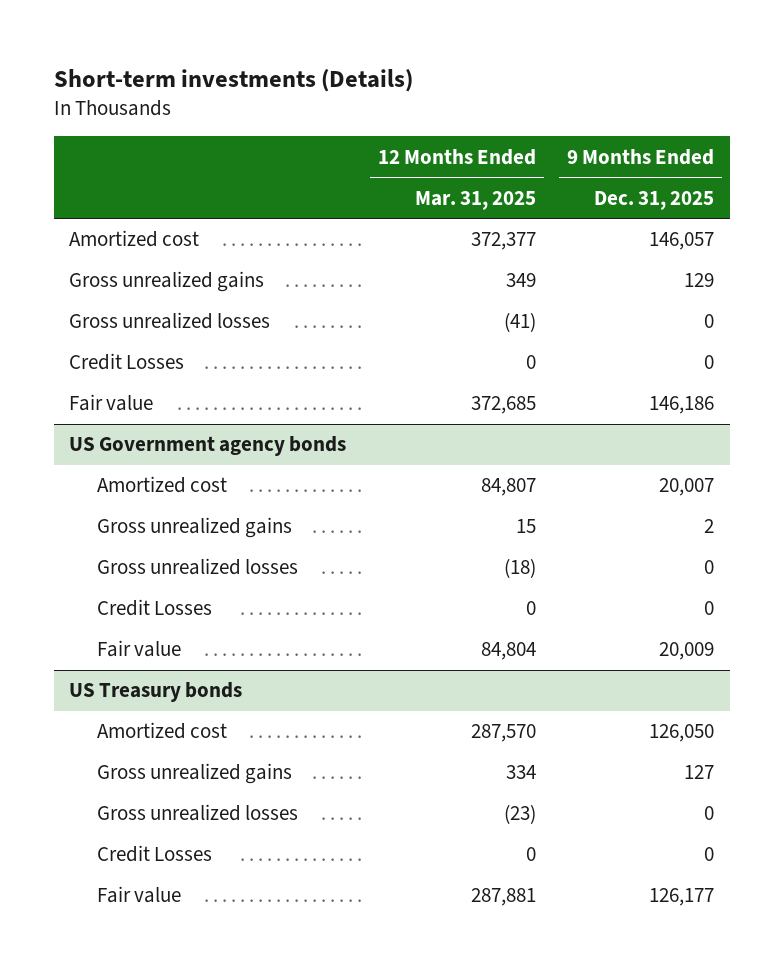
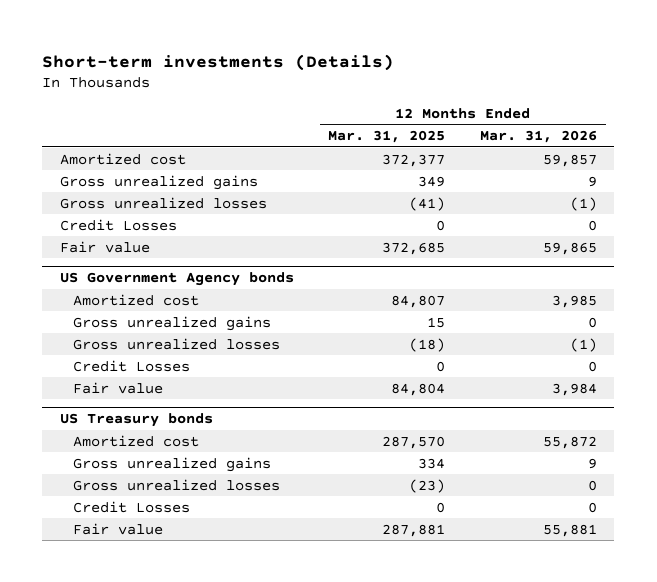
- | 12 Months Ended Mar. 31, 2025 | 9 Months Ended Dec. 31, 2025
+ | 12 Months Ended Mar. 31, 2025 | 12 Months Ended Mar. 31, 2026
- US Government agency bonds
+ US Government Agency bonds

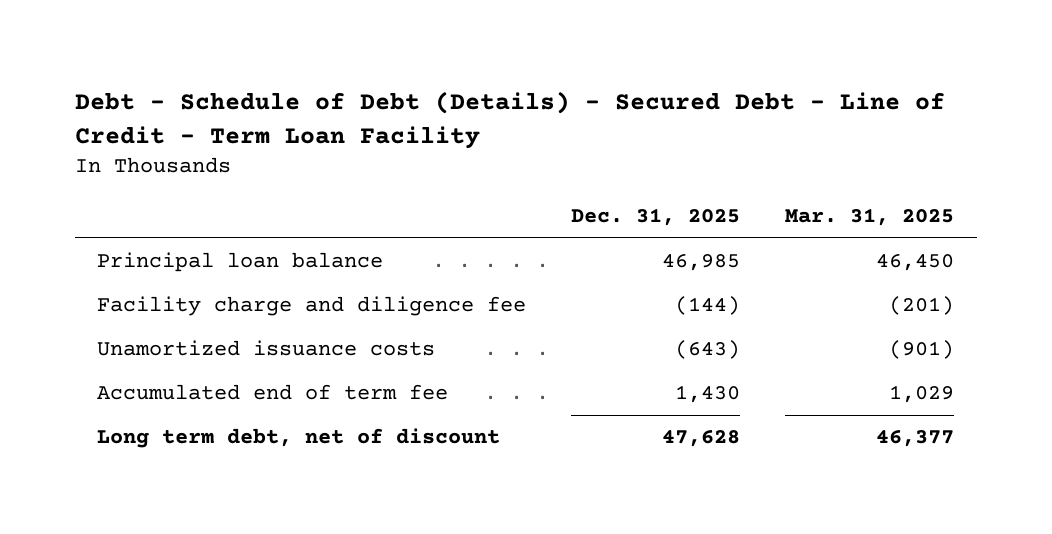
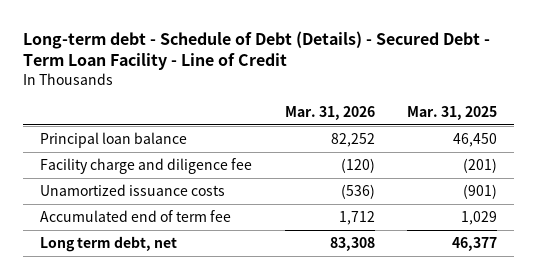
- Debt - Schedule of Debt (Details) - Secured Debt - Line of Credit - Term Loan Facility
+ Long-term debt - Schedule of Debt (Details) - Secured Debt - Term Loan Facility - Line of Credit
- | Dec. 31, 2025 | Mar. 31, 2025
+ | Mar. 31, 2026 | Mar. 31, 2025
- Long term debt, net of discount | 47,628 | 46,377
+ Long term debt, net | 83,308 | 46,377

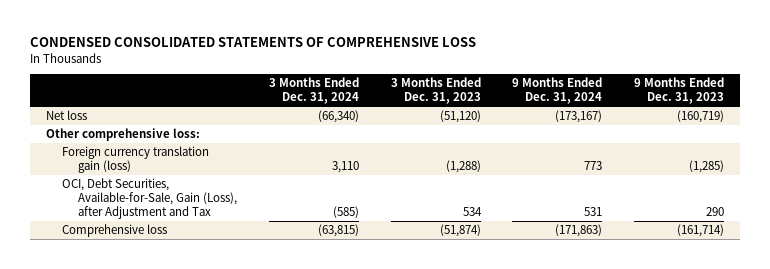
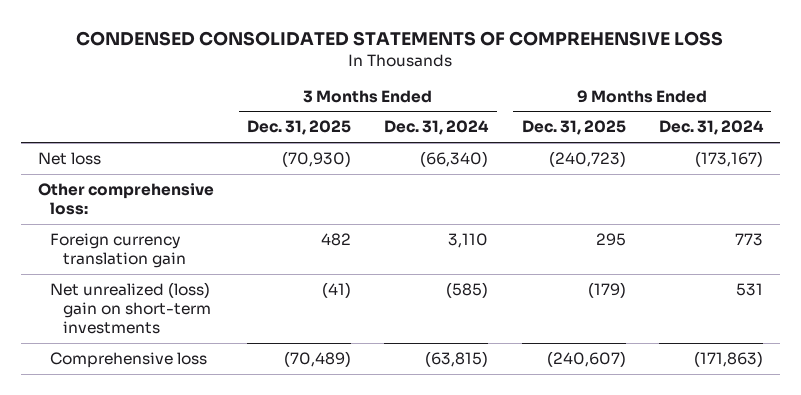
- | 3 Months Ended Dec. 31, 2024 | 3 Months Ended Dec. 31, 2023 | 9 Months Ended Dec. 31, 2024 | 9 Months Ended Dec. 31, 2023
+ | 3 Months Ended Dec. 31, 2025 | 3 Months Ended Dec. 31, 2024 | 9 Months Ended Dec. 31, 2025 | 9 Months Ended Dec. 31, 2024
- Foreign currency translation gain (loss) | 3,110 | (1,288) | 773 | (1,285)
- OCI, Debt Securities, Available-for-Sale, Gain (Loss), after Adjustment and Tax | (585) | 534 | 531 | 290
+ Foreign currency translation gain | 482 | 3,110 | 295 | 773
+ Net unrealized (loss) gain on short-term investments | (41) | (585) | (179) | 531

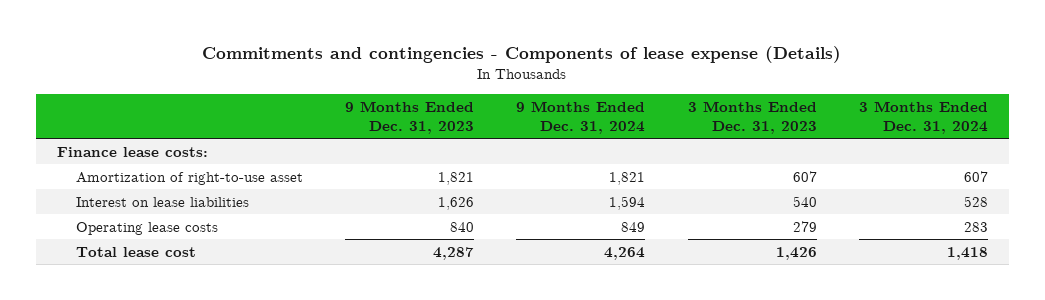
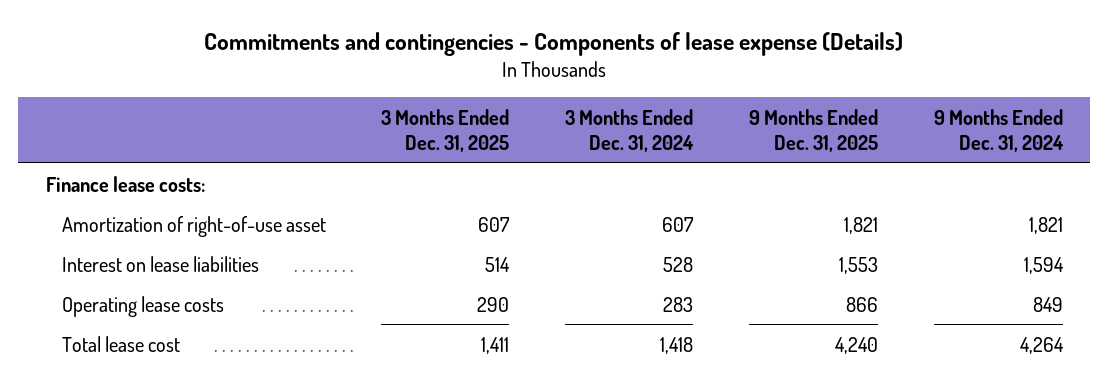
- | 9 Months Ended Dec. 31, 2023 | 9 Months Ended Dec. 31, 2024 | 3 Months Ended Dec. 31, 2023 | 3 Months Ended Dec. 31, 2024
+ | 3 Months Ended Dec. 31, 2025 | 3 Months Ended Dec. 31, 2024 | 9 Months Ended Dec. 31, 2025 | 9 Months Ended Dec. 31, 2024
- Amortization of right-to-use asset | 1,821 | 1,821 | 607 | 607
+ Amortization of right-of-use asset | 607 | 607 | 1,821 | 1,821

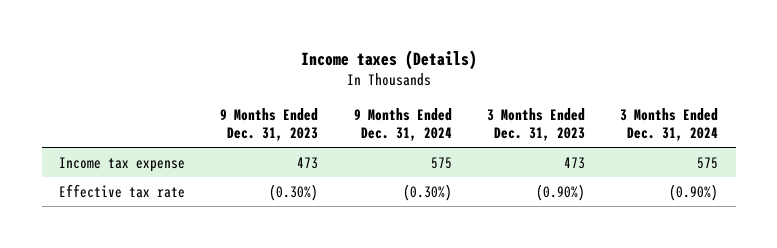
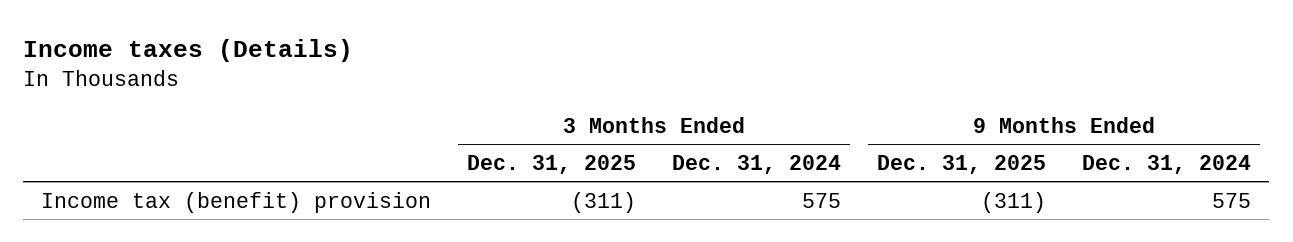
- | 9 Months Ended Dec. 31, 2023 | 9 Months Ended Dec. 31, 2024 | 3 Months Ended Dec. 31, 2023 | 3 Months Ended Dec. 31, 2024
+ | 3 Months Ended Dec. 31, 2025 | 3 Months Ended Dec. 31, 2024 | 9 Months Ended Dec. 31, 2025 | 9 Months Ended Dec. 31, 2024
- Income tax expense | 473 | 575 | 473 | 575
- Effective tax rate | (0.30%) | (0.30%) | (0.90%) | (0.90%)
+ Income tax (benefit) provision | (311) | 575 | (311) | 575

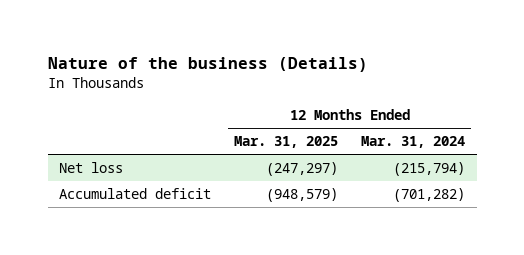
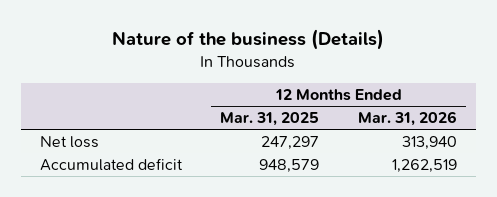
- | 12 Months Ended Mar. 31, 2025 | 12 Months Ended Mar. 31, 2024
+ | 12 Months Ended Mar. 31, 2025 | 12 Months Ended Mar. 31, 2026
- Net loss | (247,297) | (215,794)
- Accumulated deficit | (948,579) | (701,282)
+ Net loss | 247,297 | 313,940
+ Accumulated deficit | 948,579 | 1,262,519

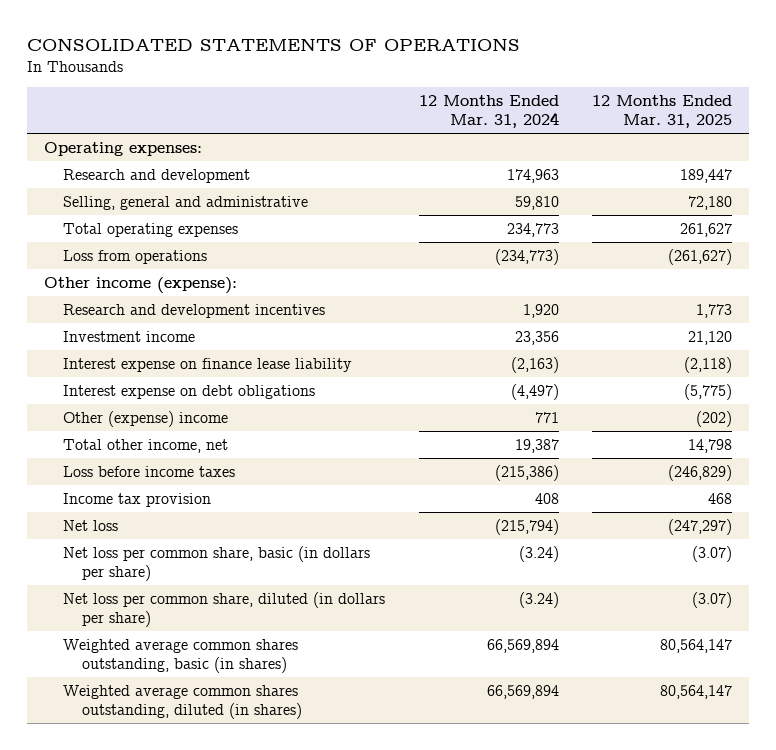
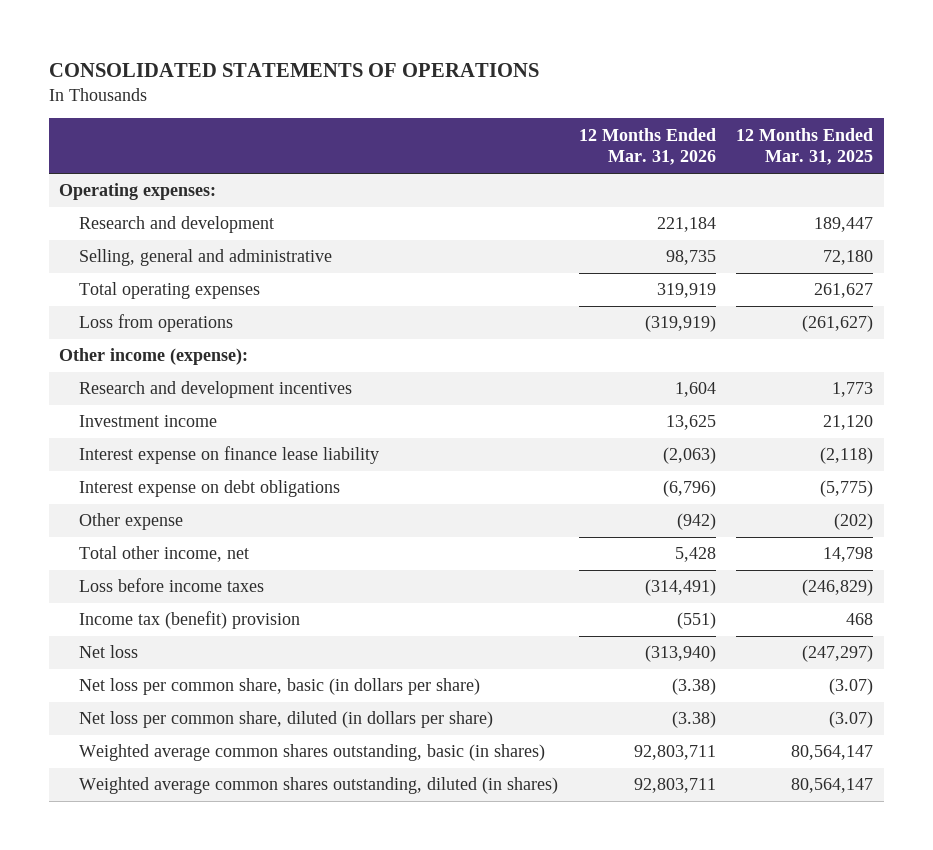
- | 12 Months Ended Mar. 31, 2024 | 12 Months Ended Mar. 31, 2025
+ | 12 Months Ended Mar. 31, 2026 | 12 Months Ended Mar. 31, 2025
- Other (expense) income | 771 | (202)
+ Other expense | (942) | (202)
- Income tax provision | 408 | 468
+ Income tax (benefit) provision | (551) | 468

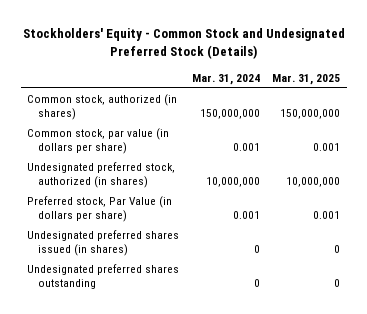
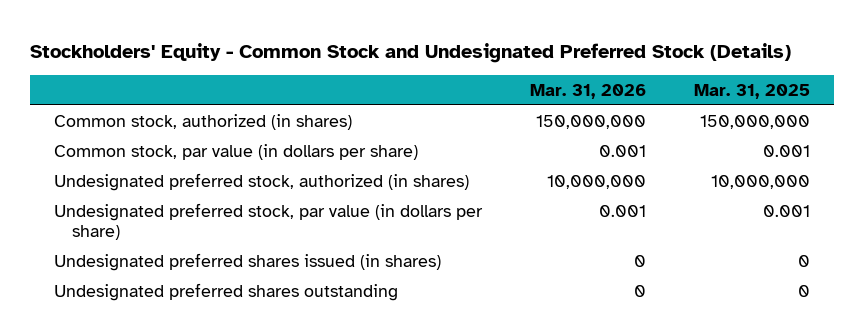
- | Mar. 31, 2024 | Mar. 31, 2025
+ | Mar. 31, 2026 | Mar. 31, 2025
- Preferred stock, Par Value (in dollars per share) | 0.001 | 0.001
+ Undesignated preferred stock, par value (in dollars per share) | 0.001 | 0.001

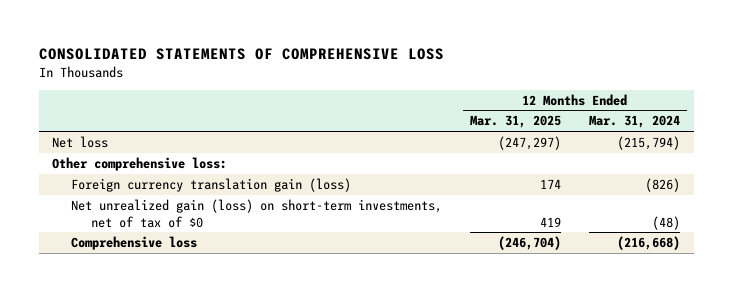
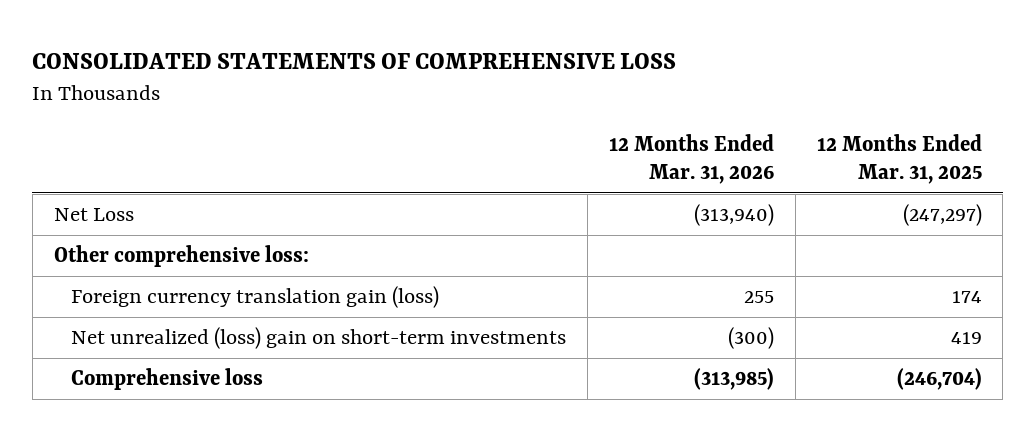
- | 12 Months Ended Mar. 31, 2025 | 12 Months Ended Mar. 31, 2024
+ | 12 Months Ended Mar. 31, 2026 | 12 Months Ended Mar. 31, 2025
- Net loss | (247,297) | (215,794)
+ Net Loss | (313,940) | (247,297)
- Net unrealized gain (loss) on short-term investments, net of tax of $0 | 419 | (48)
+ Net unrealized (loss) gain on short-term investments | (300) | 419

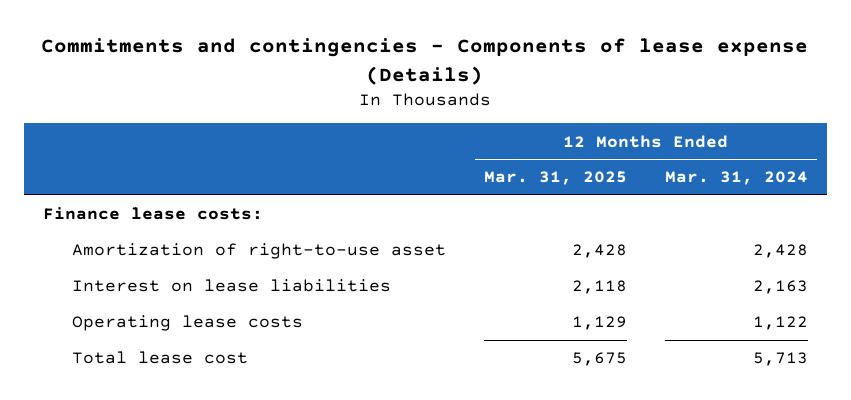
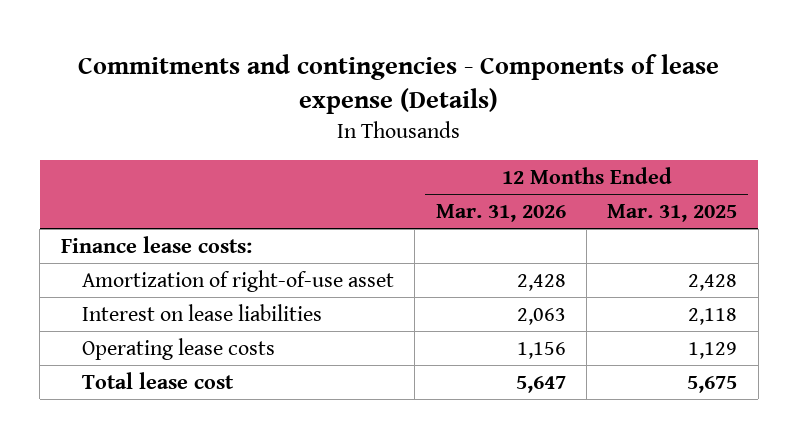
- | 12 Months Ended Mar. 31, 2025 | 12 Months Ended Mar. 31, 2024
+ | 12 Months Ended Mar. 31, 2026 | 12 Months Ended Mar. 31, 2025
- Amortization of right-to-use asset | 2,428 | 2,428
+ Amortization of right-of-use asset | 2,428 | 2,428

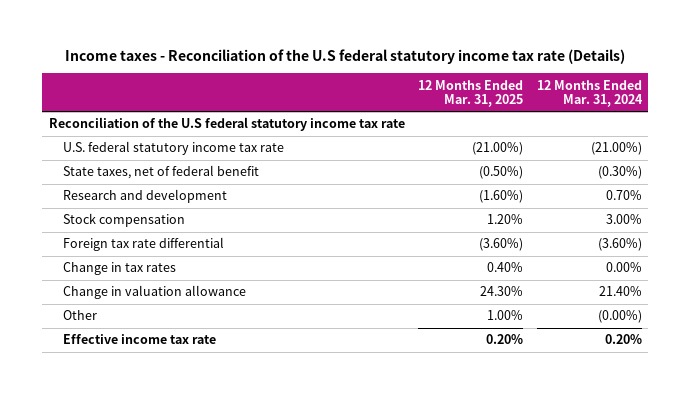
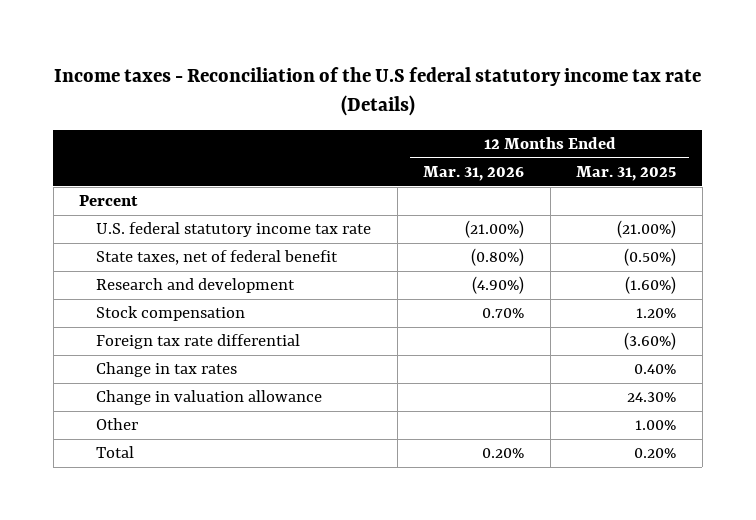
- | 12 Months Ended Mar. 31, 2025 | 12 Months Ended Mar. 31, 2024
+ | 12 Months Ended Mar. 31, 2026 | 12 Months Ended Mar. 31, 2025
- Reconciliation of the U.S federal statutory income tax rate
+ Percent
- Effective income tax rate | 0.20% | 0.20%
+ Total | 0.20% | 0.20%

